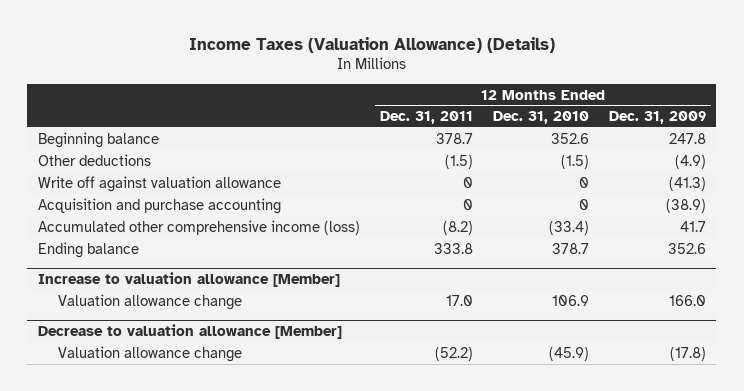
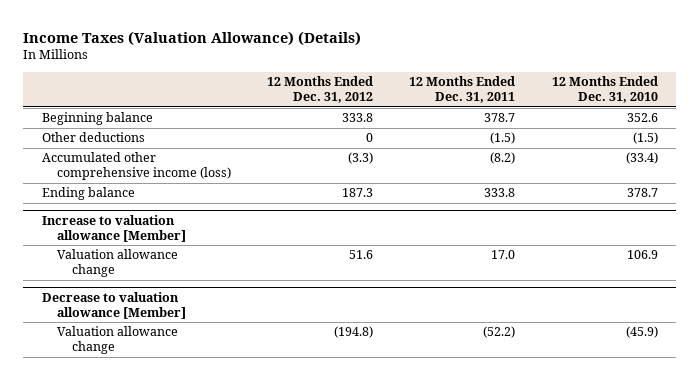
- | 12 Months Ended Dec. 31, 2011 | 12 Months Ended Dec. 31, 2010 | 12 Months Ended Dec. 31, 2009
+ | 12 Months Ended Dec. 31, 2012 | 12 Months Ended Dec. 31, 2011 | 12 Months Ended Dec. 31, 2010
- Write off against valuation allowance | 0 | 0 | (41.3)
- Acquisition and purchase accounting | 0 | 0 | (38.9)

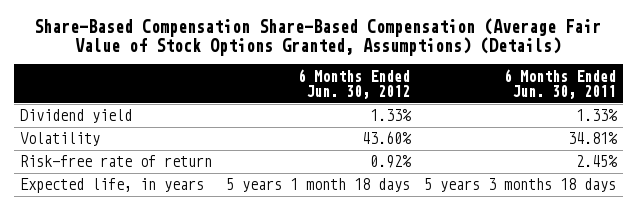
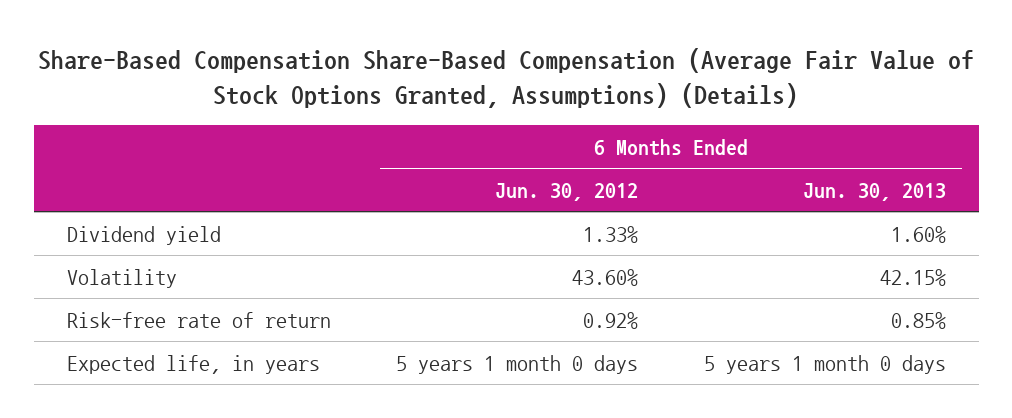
- | 6 Months Ended Jun. 30, 2012 | 6 Months Ended Jun. 30, 2011
+ | 6 Months Ended Jun. 30, 2012 | 6 Months Ended Jun. 30, 2013
- Expected life, in years | 5 years 1 month 18 days | 5 years 3 months 18 days
+ Expected life, in years | 5 years 1 month 0 days | 5 years 1 month 0 days

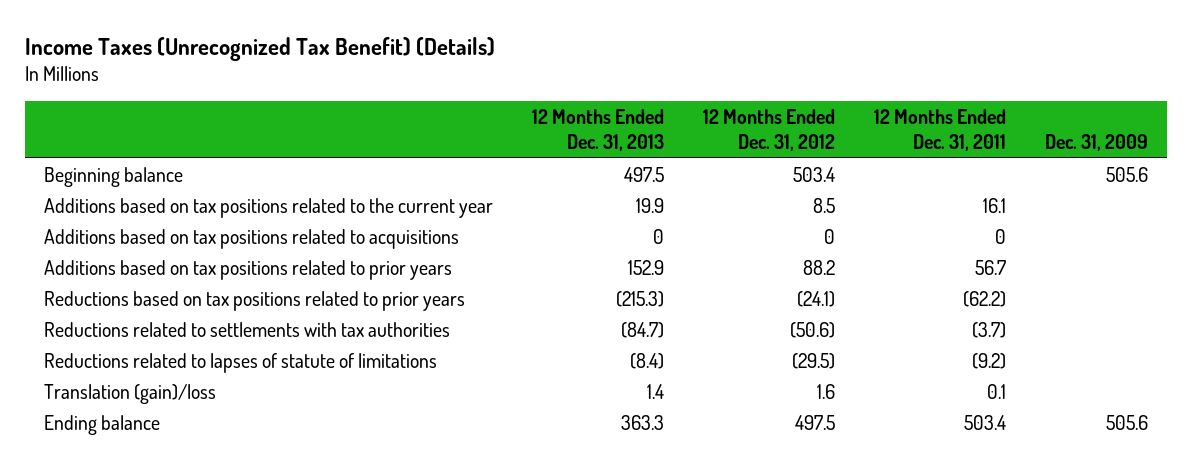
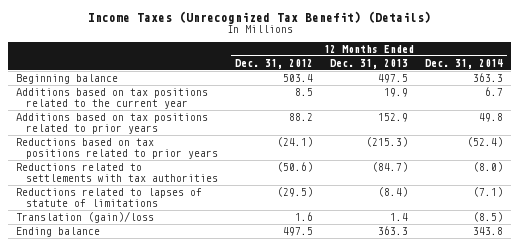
- | 12 Months Ended Dec. 31, 2013 | 12 Months Ended Dec. 31, 2012 | 12 Months Ended Dec. 31, 2011 | Dec. 31, 2009
+ | 12 Months Ended Dec. 31, 2012 | 12 Months Ended Dec. 31, 2013 | 12 Months Ended Dec. 31, 2014
- Additions based on tax positions related to acquisitions | 0 | 0 | 0 |

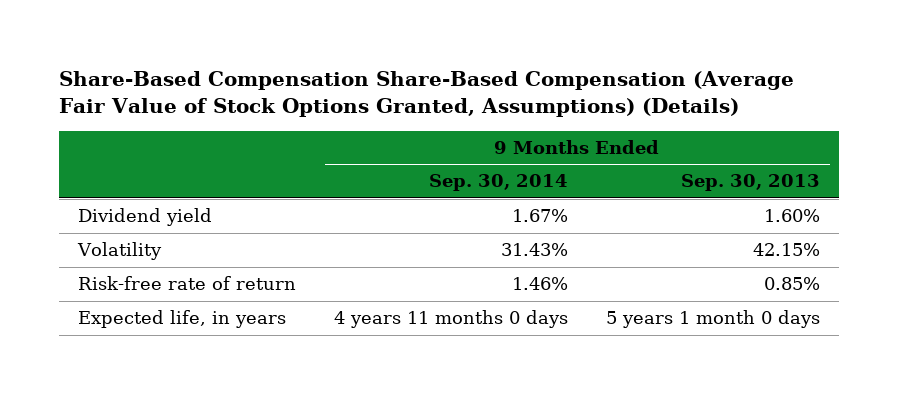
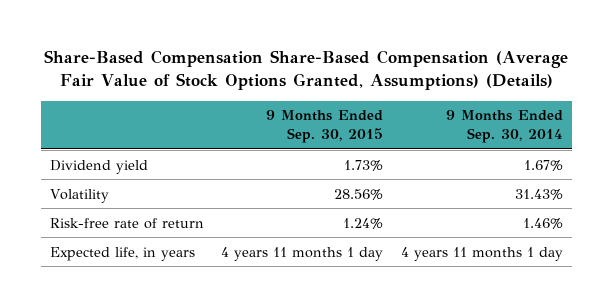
- | 9 Months Ended Sep. 30, 2014 | 9 Months Ended Sep. 30, 2013
+ | 9 Months Ended Sep. 30, 2015 | 9 Months Ended Sep. 30, 2014
- Expected life, in years | 4 years 11 months 0 days | 5 years 1 month 0 days
+ Expected life, in years | 4 years 11 months 1 day | 4 years 11 months 1 day

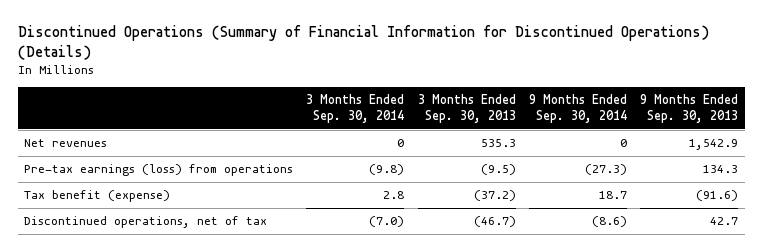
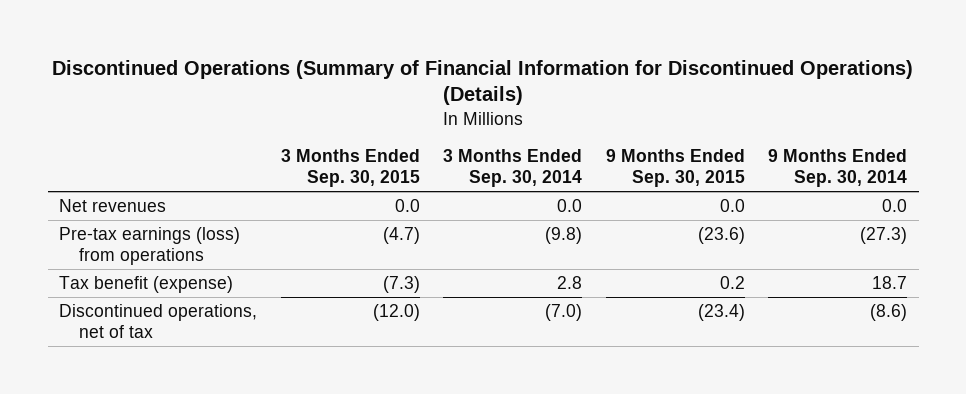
- | 3 Months Ended Sep. 30, 2014 | 3 Months Ended Sep. 30, 2013 | 9 Months Ended Sep. 30, 2014 | 9 Months Ended Sep. 30, 2013
+ | 3 Months Ended Sep. 30, 2015 | 3 Months Ended Sep. 30, 2014 | 9 Months Ended Sep. 30, 2015 | 9 Months Ended Sep. 30, 2014
- Net revenues | 0 | 535.3 | 0 | 1,542.9
+ Net revenues | 0.0 | 0.0 | 0.0 | 0.0

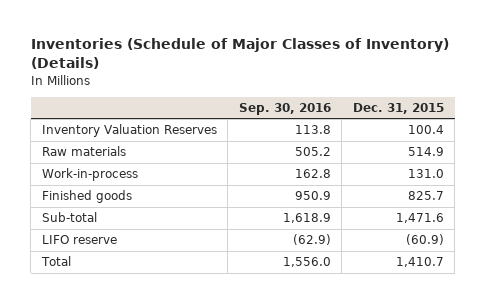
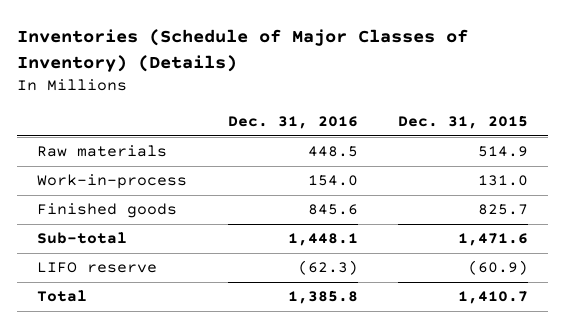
- | Sep. 30, 2016 | Dec. 31, 2015
+ | Dec. 31, 2016 | Dec. 31, 2015
- Inventory Valuation Reserves | 113.8 | 100.4

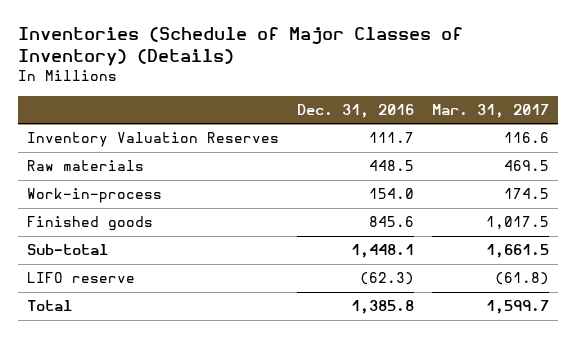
- | Dec. 31, 2016 | Dec. 31, 2015
+ | Dec. 31, 2016 | Mar. 31, 2017
+ Inventory Valuation Reserves | 111.7 | 116.6

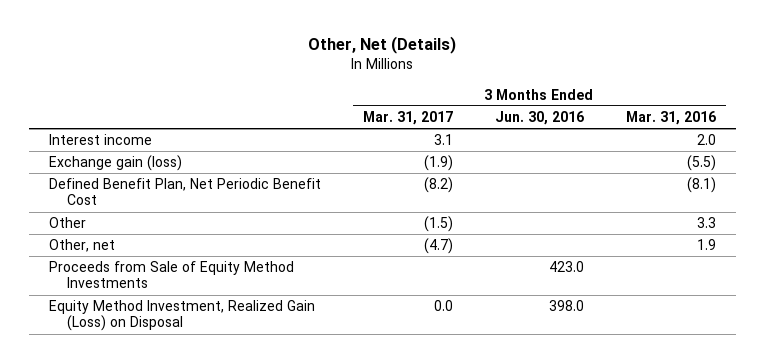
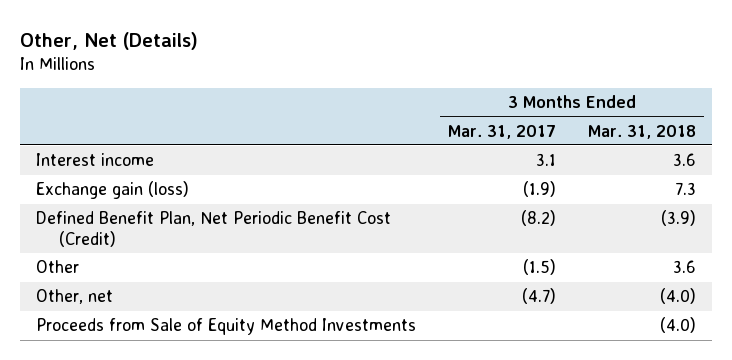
- | 3 Months Ended Mar. 31, 2017 | 3 Months Ended Jun. 30, 2016 | 3 Months Ended Mar. 31, 2016
+ | 3 Months Ended Mar. 31, 2017 | 3 Months Ended Mar. 31, 2018
- Defined Benefit Plan, Net Periodic Benefit Cost | (8.2) | | (8.1)
+ Defined Benefit Plan, Net Periodic Benefit Cost (Credit) | (8.2) | (3.9)
- Equity Method Investment, Realized Gain (Loss) on Disposal | 0.0 | 398.0 |

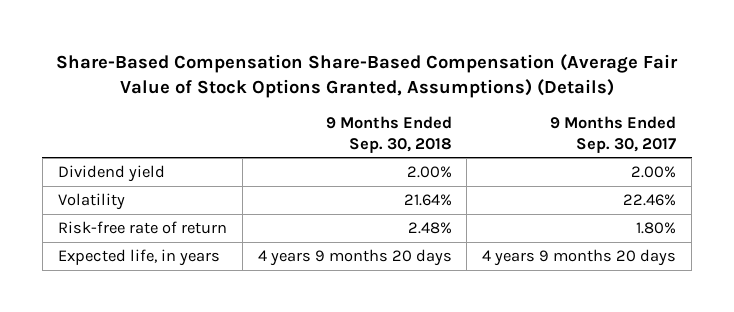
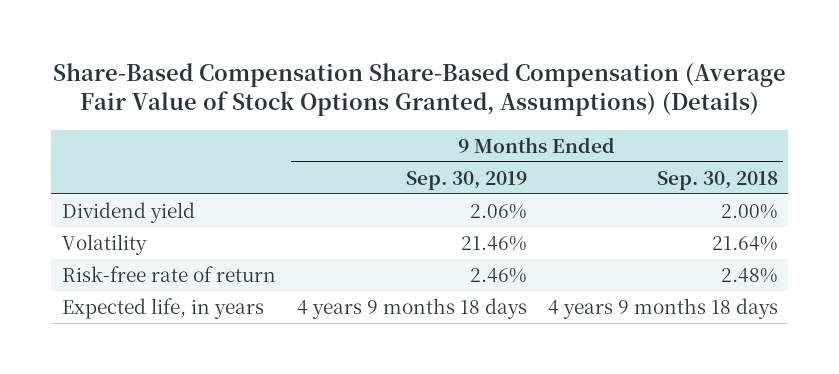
- | 9 Months Ended Sep. 30, 2018 | 9 Months Ended Sep. 30, 2017
+ | 9 Months Ended Sep. 30, 2019 | 9 Months Ended Sep. 30, 2018
- Expected life, in years | 4 years 9 months 20 days | 4 years 9 months 20 days
+ Expected life, in years | 4 years 9 months 18 days | 4 years 9 months 18 days

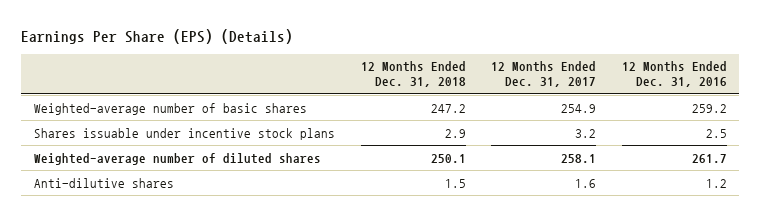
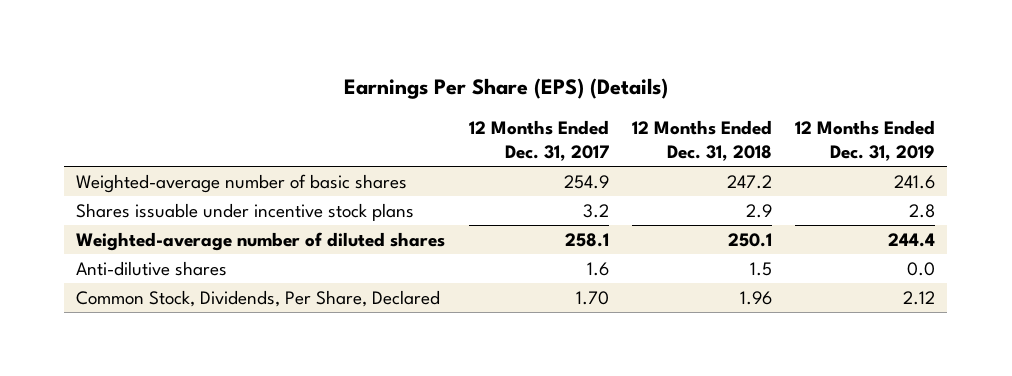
- | 12 Months Ended Dec. 31, 2018 | 12 Months Ended Dec. 31, 2017 | 12 Months Ended Dec. 31, 2016
+ | 12 Months Ended Dec. 31, 2017 | 12 Months Ended Dec. 31, 2018 | 12 Months Ended Dec. 31, 2019
+ Common Stock, Dividends, Per Share, Declared | 1.70 | 1.96 | 2.12

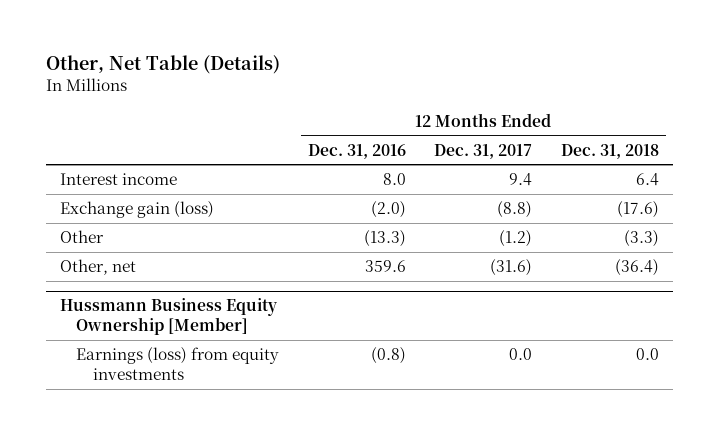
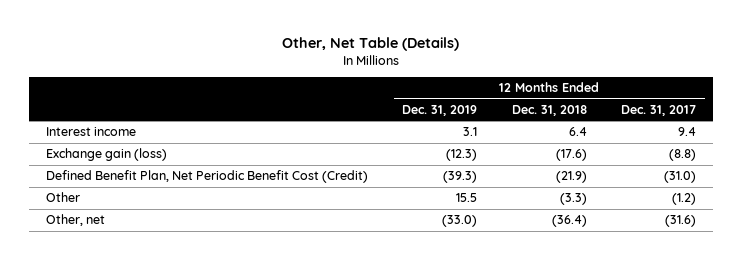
- | 12 Months Ended Dec. 31, 2016 | 12 Months Ended Dec. 31, 2017 | 12 Months Ended Dec. 31, 2018
+ | 12 Months Ended Dec. 31, 2019 | 12 Months Ended Dec. 31, 2018 | 12 Months Ended Dec. 31, 2017
+ Defined Benefit Plan, Net Periodic Benefit Cost (Credit) | (39.3) | (21.9) | (31.0)
- Hussmann Business Equity Ownership [Member]
- Earnings (loss) from equity investments | (0.8) | 0.0 | 0.0

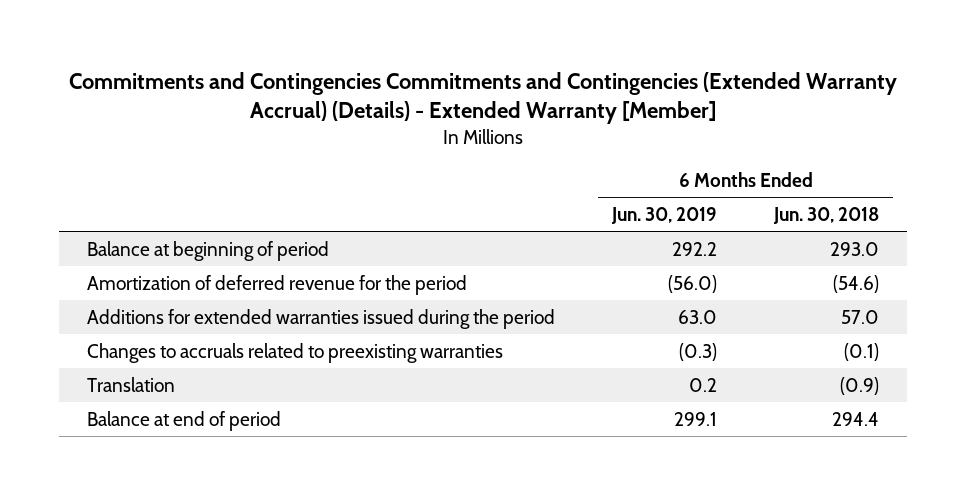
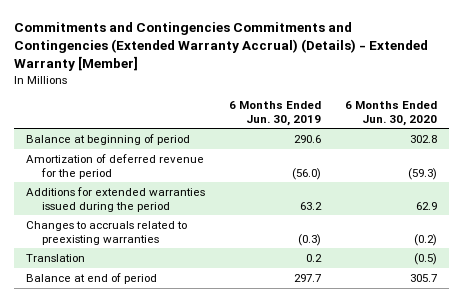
- | 6 Months Ended Jun. 30, 2019 | 6 Months Ended Jun. 30, 2018
+ | 6 Months Ended Jun. 30, 2019 | 6 Months Ended Jun. 30, 2020
- Balance at beginning of period | 292.2 | 293.0
+ Balance at beginning of period | 290.6 | 302.8
- Additions for extended warranties issued during the period | 63.0 | 57.0
+ Additions for extended warranties issued during the period | 63.2 | 62.9
- Balance at end of period | 299.1 | 294.4
+ Balance at end of period | 297.7 | 305.7

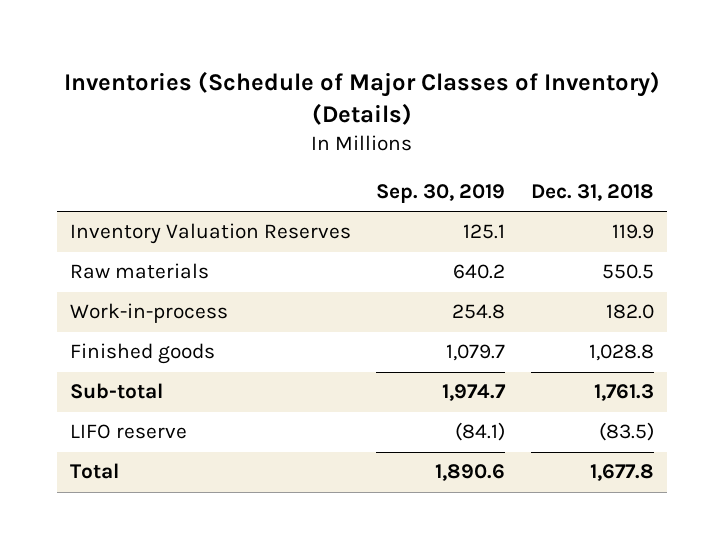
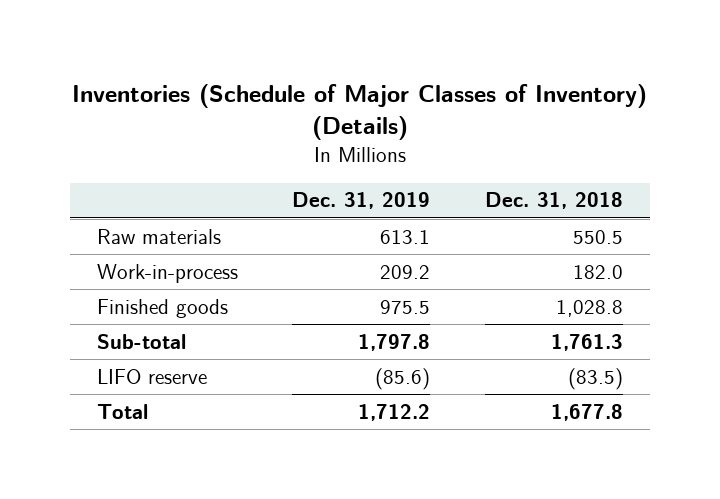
- | Sep. 30, 2019 | Dec. 31, 2018
+ | Dec. 31, 2019 | Dec. 31, 2018
- Inventory Valuation Reserves | 125.1 | 119.9

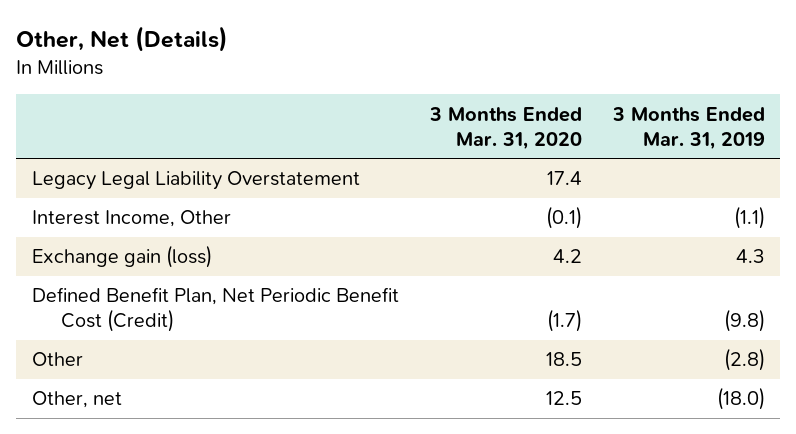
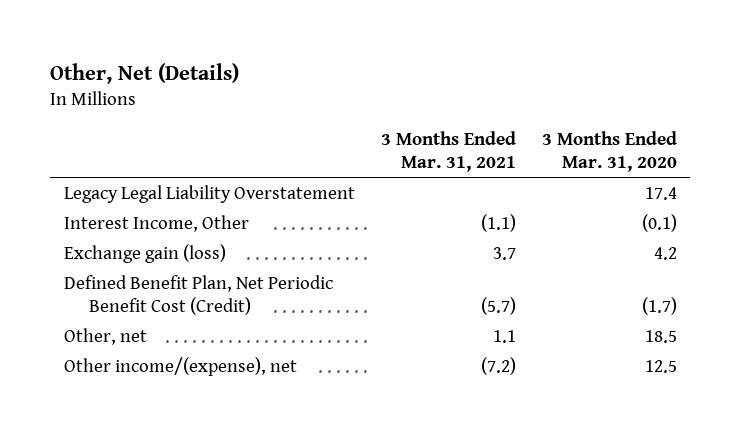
- | 3 Months Ended Mar. 31, 2020 | 3 Months Ended Mar. 31, 2019
+ | 3 Months Ended Mar. 31, 2021 | 3 Months Ended Mar. 31, 2020
- Other | 18.5 | (2.8)
- Other, net | 12.5 | (18.0)
+ Other, net | 1.1 | 18.5
+ Other income/(expense), net | (7.2) | 12.5

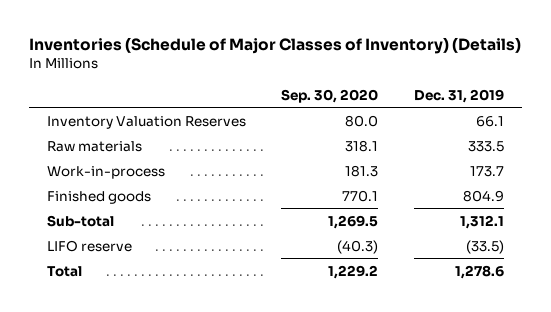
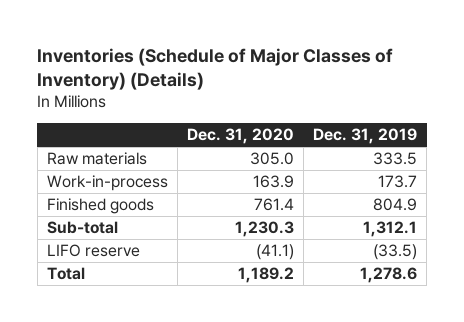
- | Sep. 30, 2020 | Dec. 31, 2019
+ | Dec. 31, 2020 | Dec. 31, 2019
- Inventory Valuation Reserves | 80.0 | 66.1

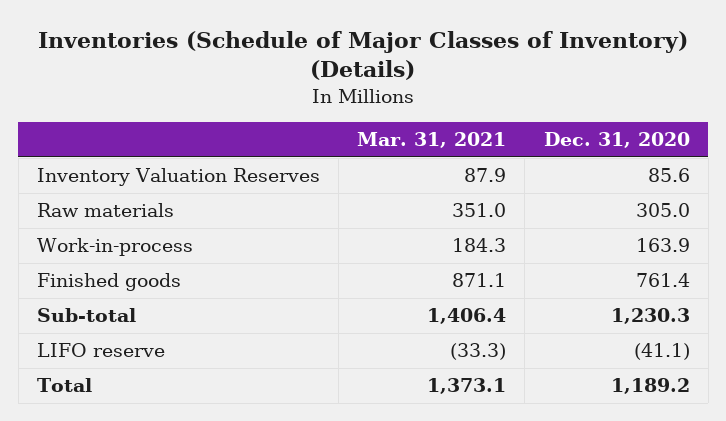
- | Dec. 31, 2020 | Dec. 31, 2019
+ | Mar. 31, 2021 | Dec. 31, 2020
+ Inventory Valuation Reserves | 87.9 | 85.6

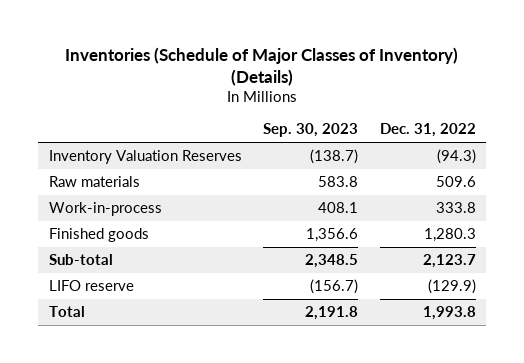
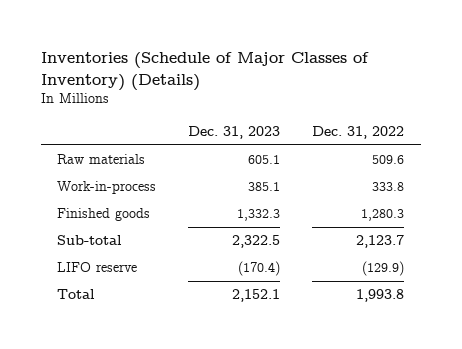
- | Sep. 30, 2023 | Dec. 31, 2022
+ | Dec. 31, 2023 | Dec. 31, 2022
- Inventory Valuation Reserves | (138.7) | (94.3)

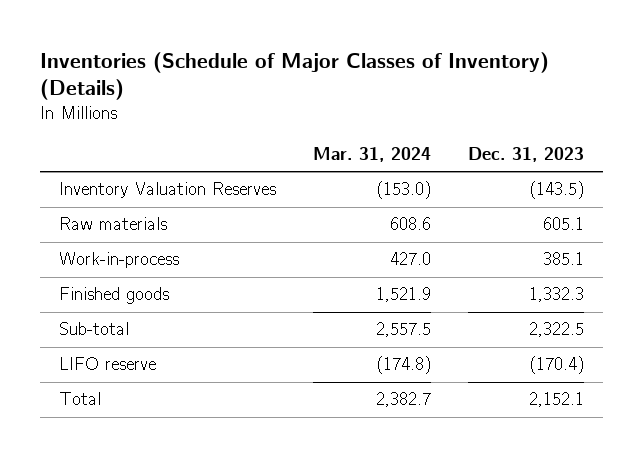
- | Dec. 31, 2023 | Dec. 31, 2022
+ | Mar. 31, 2024 | Dec. 31, 2023
+ Inventory Valuation Reserves | (153.0) | (143.5)

